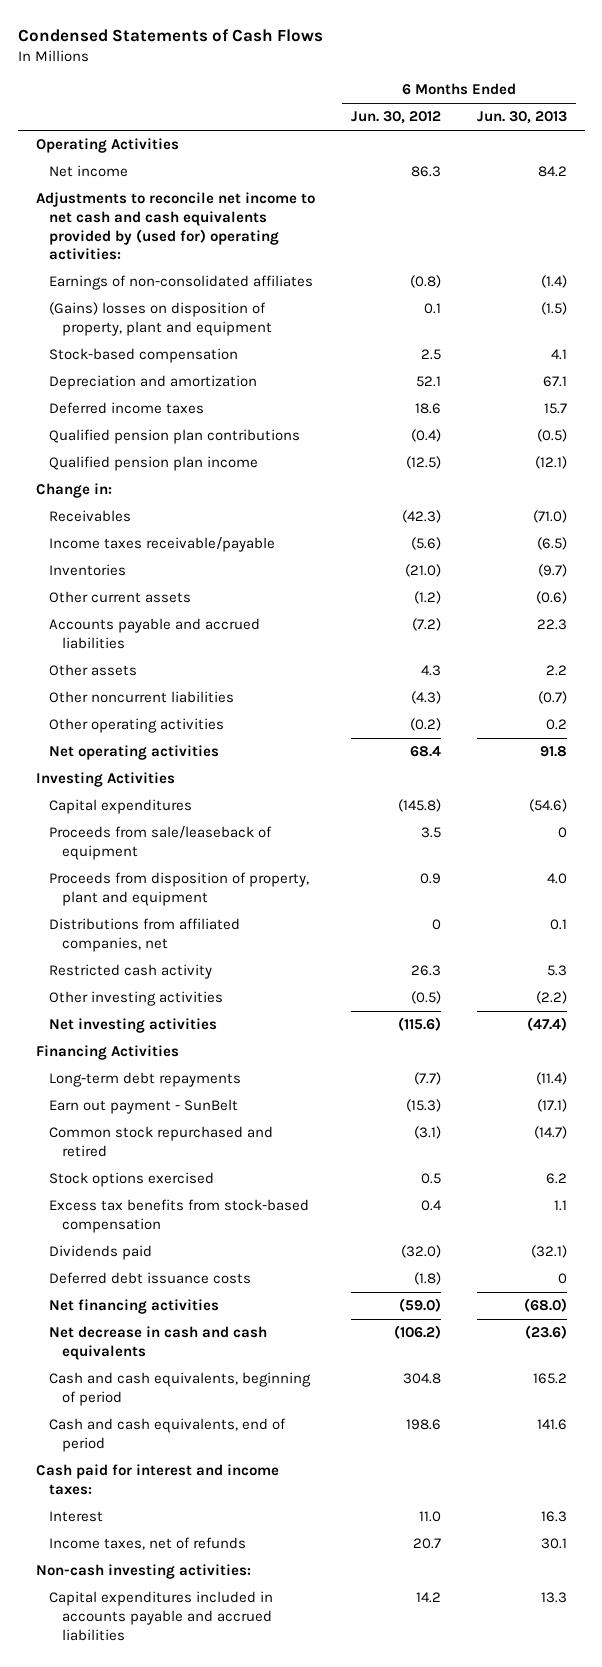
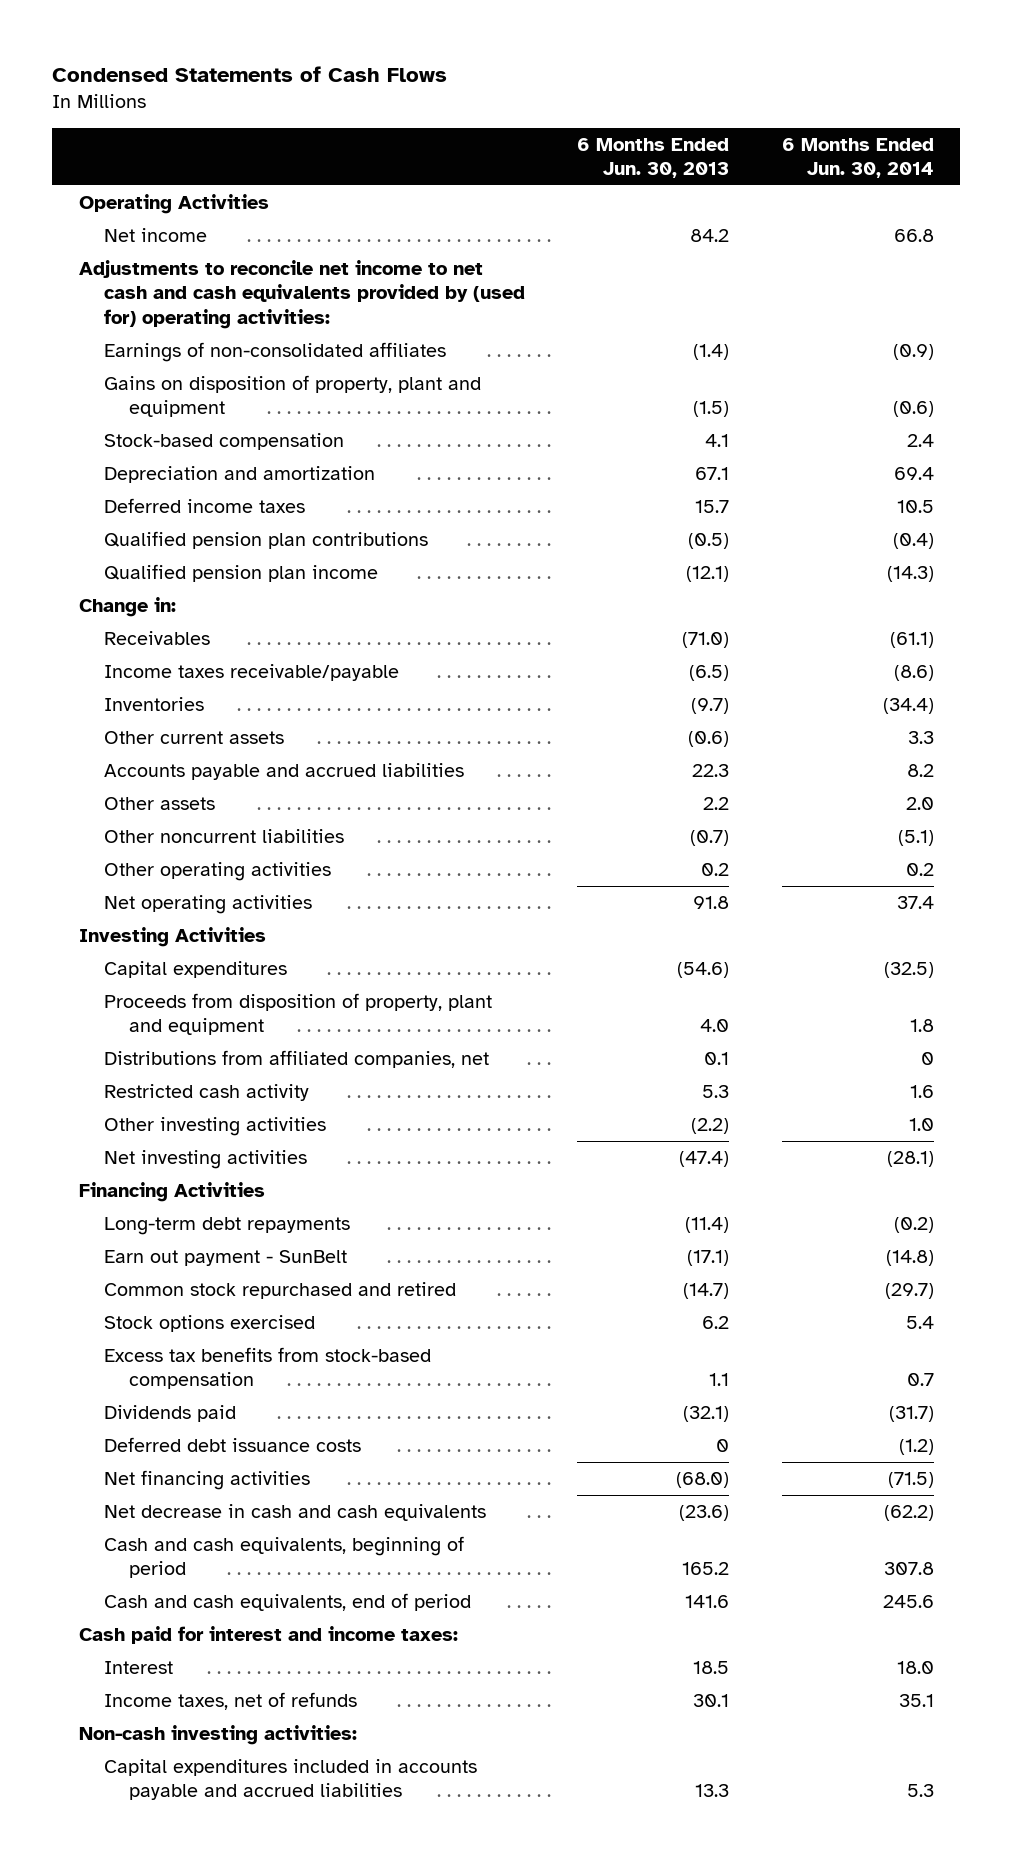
- | 6 Months Ended Jun. 30, 2012 | 6 Months Ended Jun. 30, 2013
+ | 6 Months Ended Jun. 30, 2013 | 6 Months Ended Jun. 30, 2014
- (Gains) losses on disposition of property, plant and equipment | 0.1 | (1.5)
+ Gains on disposition of property, plant and equipment | (1.5) | (0.6)
- Proceeds from sale/leaseback of equipment | 3.5 | 0
- Interest | 11.0 | 16.3
+ Interest | 18.5 | 18.0

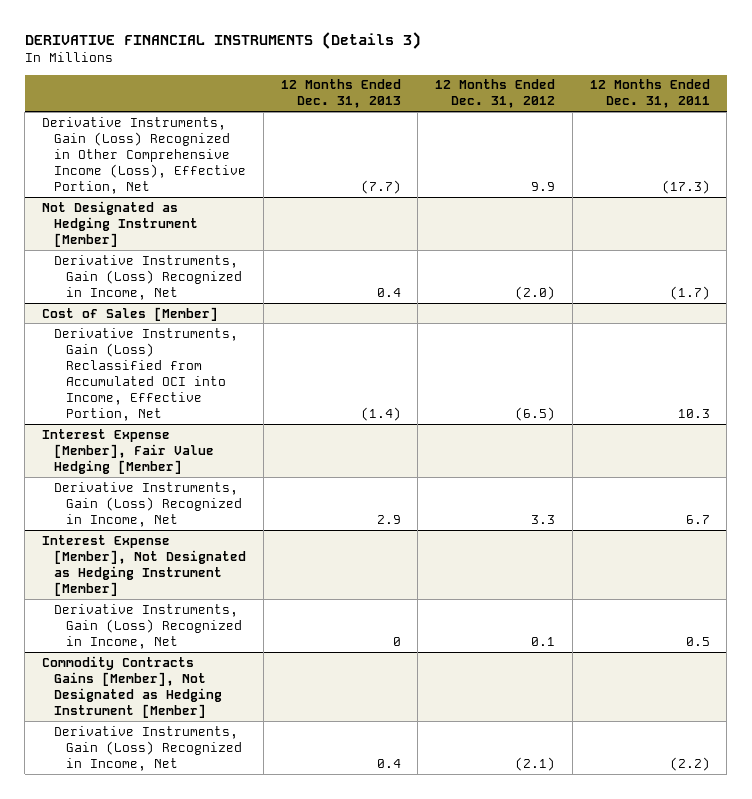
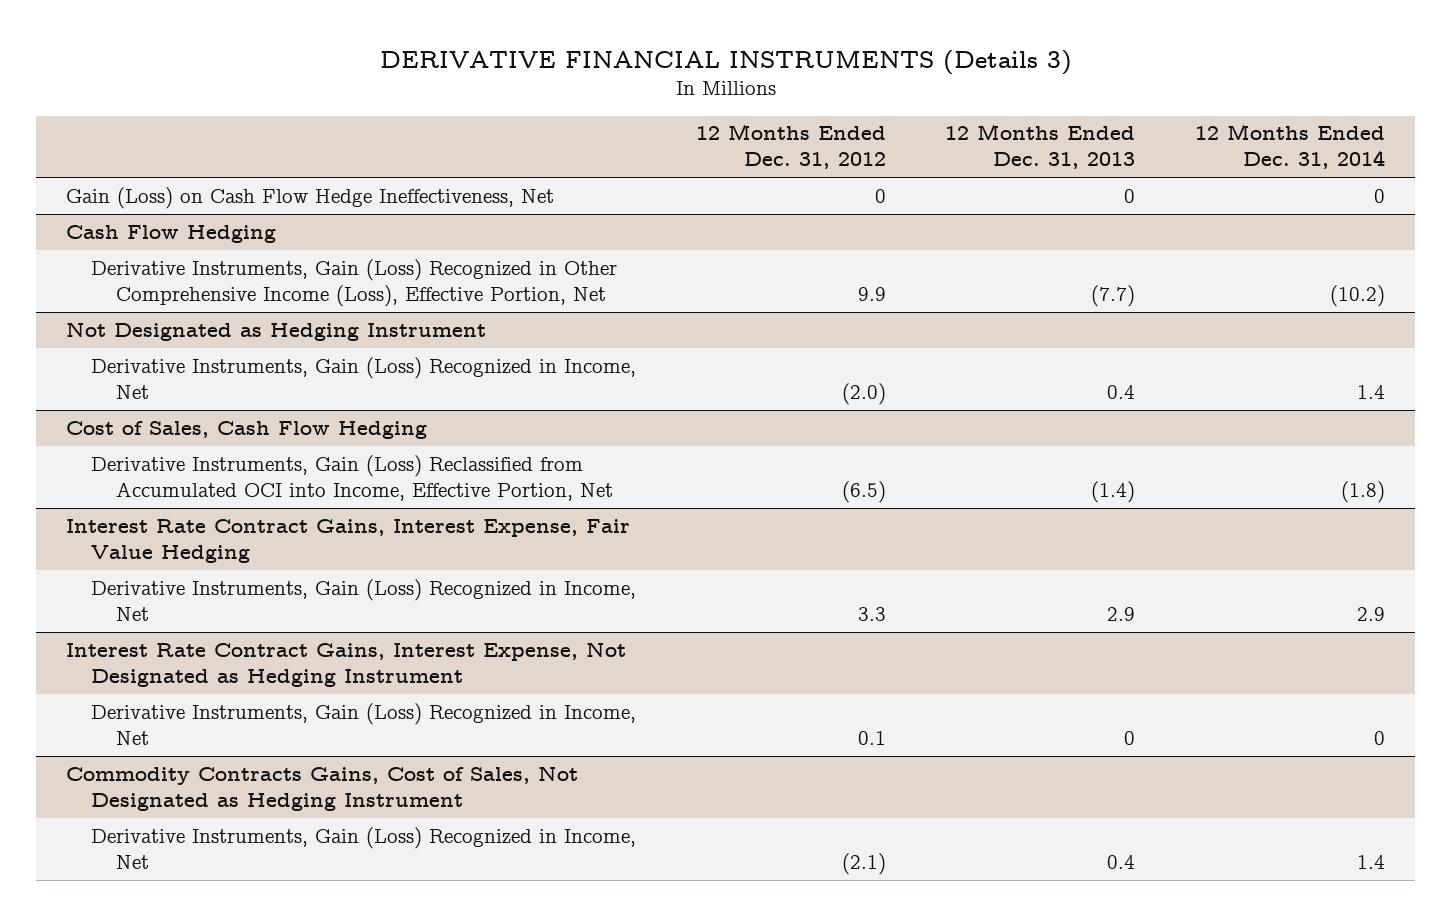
- | 12 Months Ended Dec. 31, 2013 | 12 Months Ended Dec. 31, 2012 | 12 Months Ended Dec. 31, 2011
+ | 12 Months Ended Dec. 31, 2012 | 12 Months Ended Dec. 31, 2013 | 12 Months Ended Dec. 31, 2014
+ Gain (Loss) on Cash Flow Hedge Ineffectiveness, Net | 0 | 0 | 0
+ Cash Flow Hedging
- Not Designated as Hedging Instrument [Member]
+ Not Designated as Hedging Instrument
- Cost of Sales [Member]
+ Cost of Sales, Cash Flow Hedging
- Interest Expense [Member], Fair Value Hedging [Member]
+ Interest Rate Contract Gains, Interest Expense, Fair Value Hedging
- Interest Expense [Member], Not Designated as Hedging Instrument [Member]
+ Interest Rate Contract Gains, Interest Expense, Not Designated as Hedging Instrument
- Commodity Contracts Gains [Member], Not Designated as Hedging Instrument [Member]
+ Commodity Contracts Gains, Cost of Sales, Not Designated as Hedging Instrument

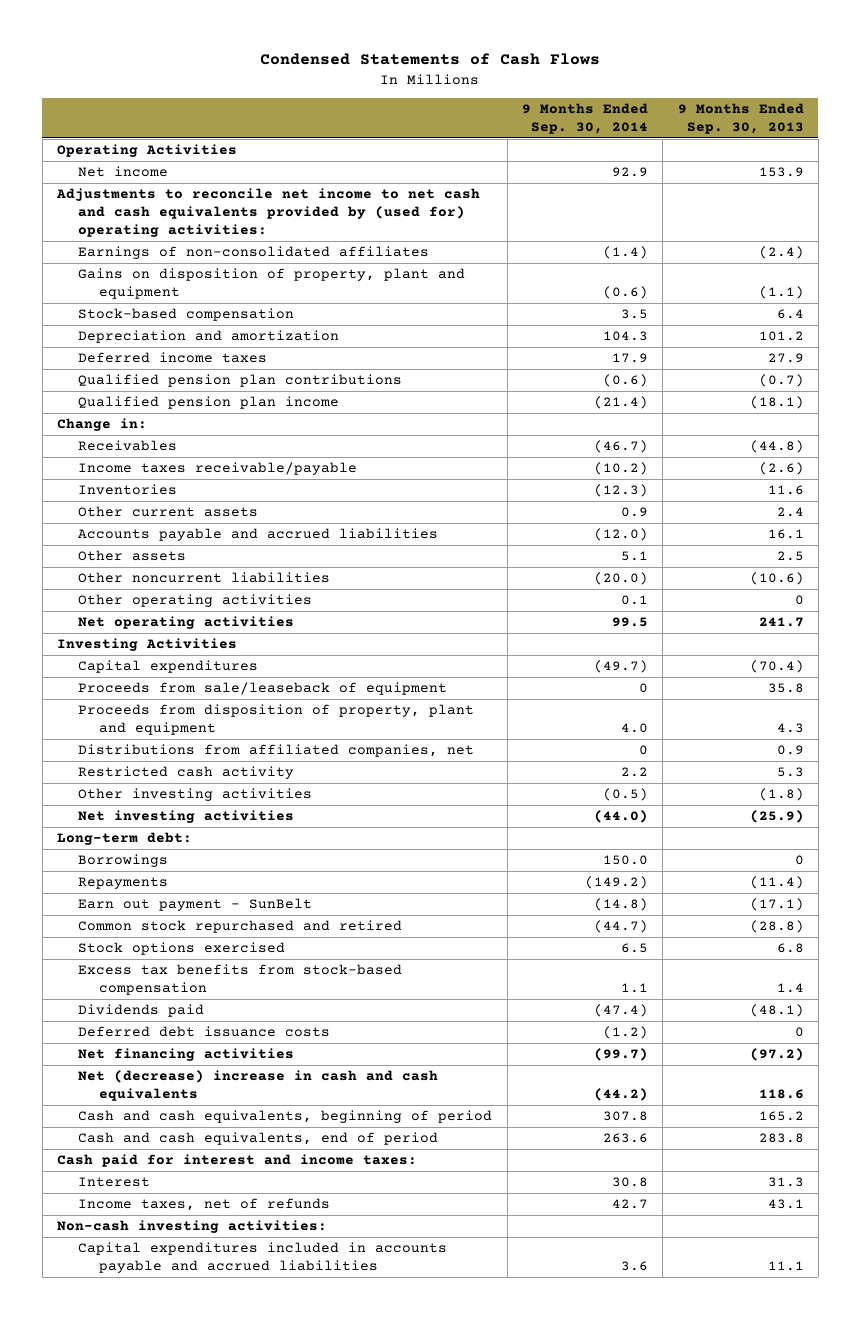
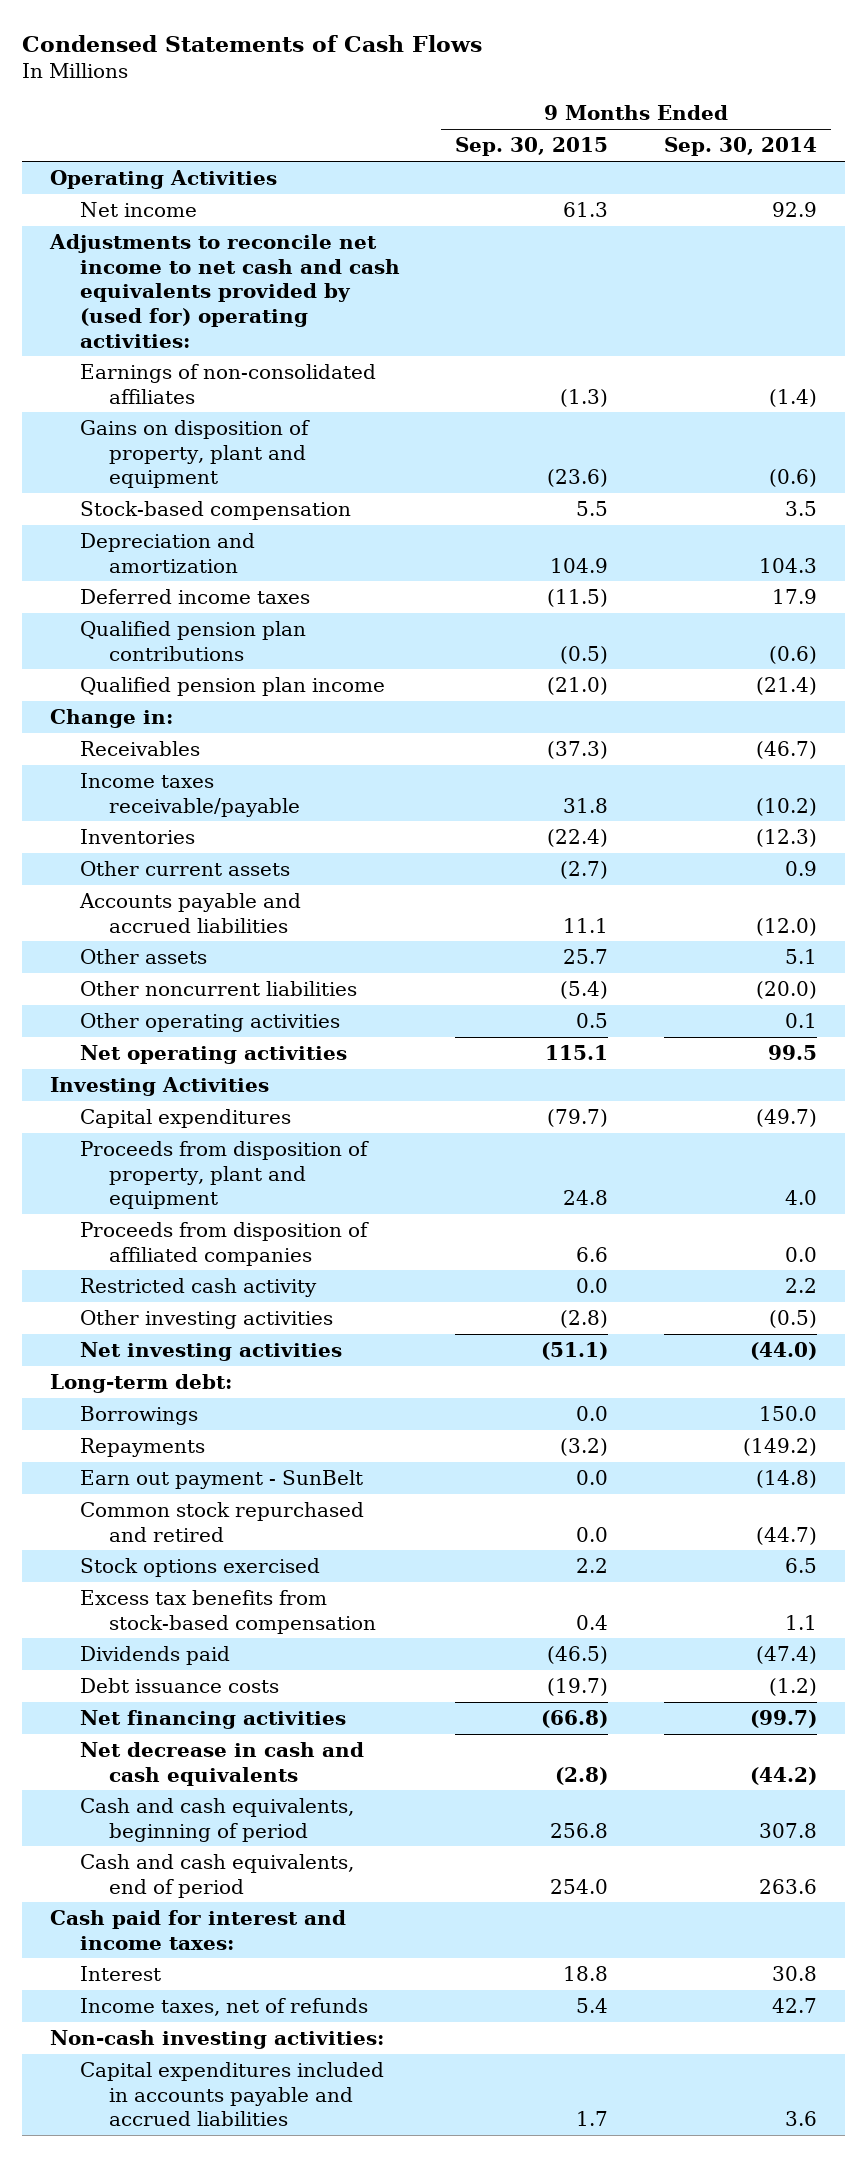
- | 9 Months Ended Sep. 30, 2014 | 9 Months Ended Sep. 30, 2013
+ | 9 Months Ended Sep. 30, 2015 | 9 Months Ended Sep. 30, 2014
- Proceeds from sale/leaseback of equipment | 0 | 35.8
- Distributions from affiliated companies, net | 0 | 0.9
+ Proceeds from disposition of affiliated companies | 6.6 | 0.0
- Deferred debt issuance costs | (1.2) | 0
+ Debt issuance costs | (19.7) | (1.2)
- Net (decrease) increase in cash and cash equivalents | (44.2) | 118.6
+ Net decrease in cash and cash equivalents | (2.8) | (44.2)

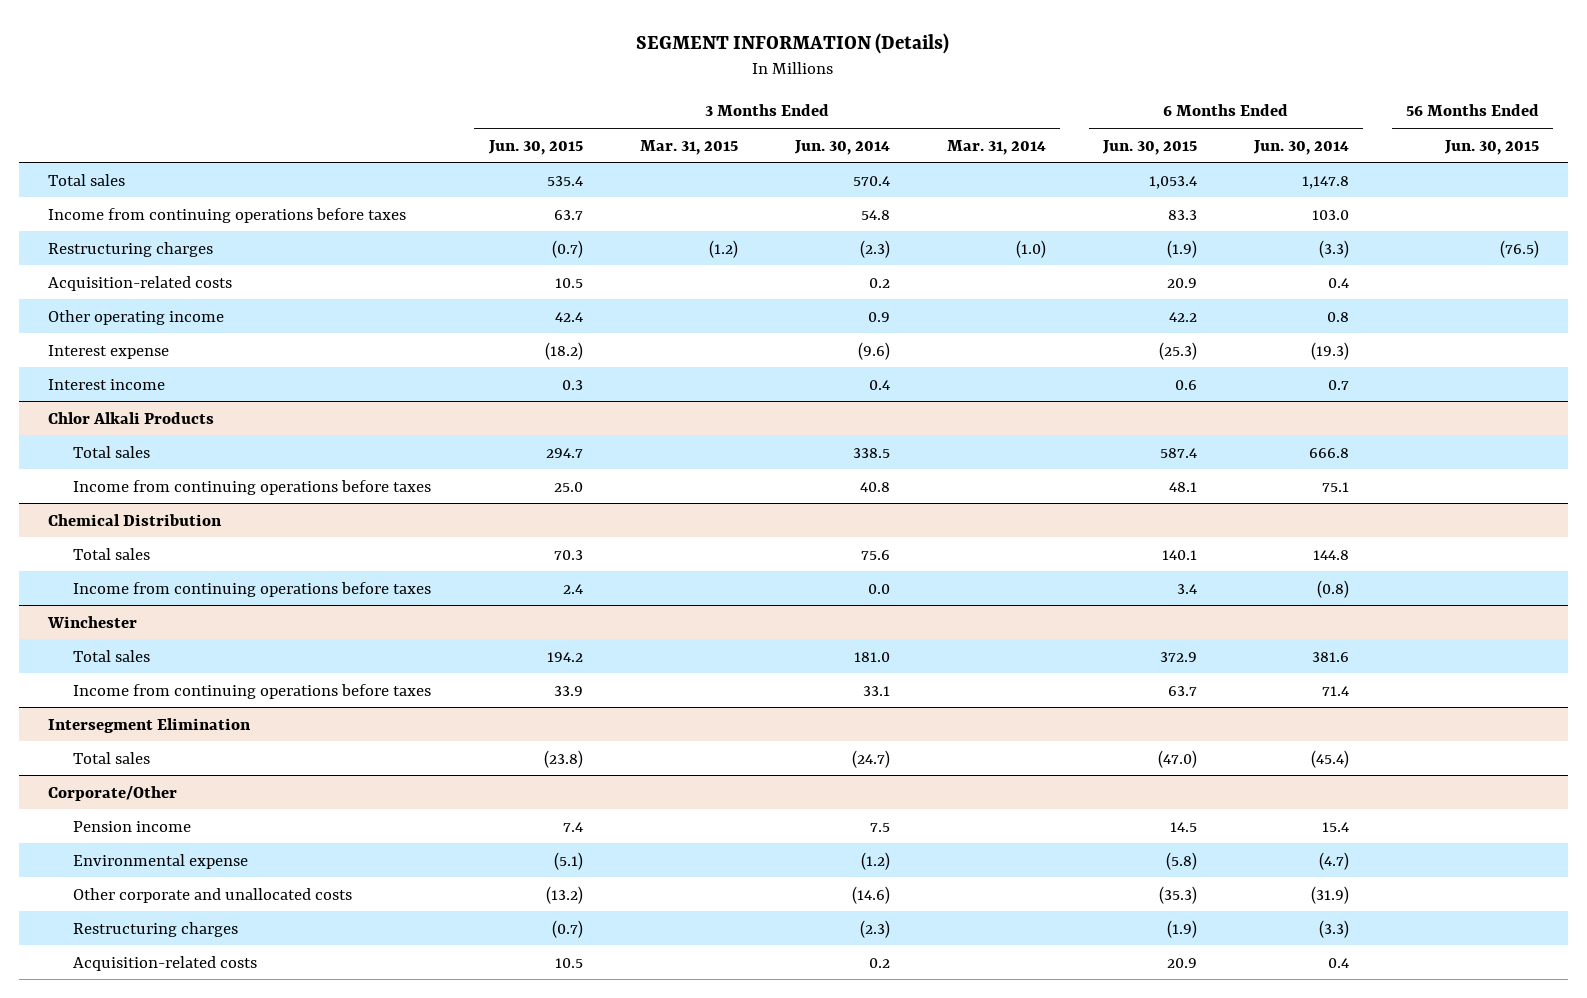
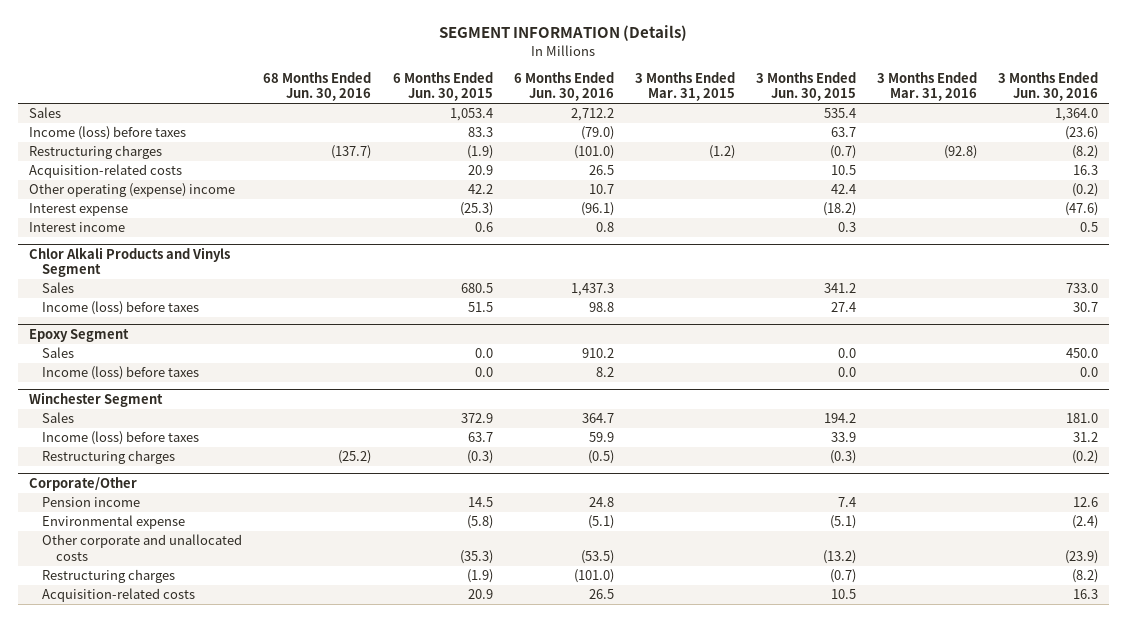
- | 3 Months Ended Jun. 30, 2015 | 3 Months Ended Mar. 31, 2015 | 3 Months Ended Jun. 30, 2014 | 3 Months Ended Mar. 31, 2014 | 6 Months Ended Jun. 30, 2015 | 6 Months Ended Jun. 30, 2014 | 56 Months Ended Jun. 30, 2015
+ | 68 Months Ended Jun. 30, 2016 | 6 Months Ended Jun. 30, 2015 | 6 Months Ended Jun. 30, 2016 | 3 Months Ended Mar. 31, 2015 | 3 Months Ended Jun. 30, 2015 | 3 Months Ended Mar. 31, 2016 | 3 Months Ended Jun. 30, 2016
- Total sales | 535.4 | | 570.4 | | 1,053.4 | 1,147.8 |
- Income from continuing operations before taxes | 63.7 | | 54.8 | | 83.3 | 103.0 |
+ Sales | | 1,053.4 | 2,712.2 | | 535.4 | | 1,364.0
+ Income (loss) before taxes | | 83.3 | (79.0) | | 63.7 | | (23.6)
- Other operating income | 42.4 | | 0.9 | | 42.2 | 0.8 |
+ Other operating (expense) income | | 42.2 | 10.7 | | 42.4 | | (0.2)
- Chlor Alkali Products
- Total sales | 294.7 | | 338.5 | | 587.4 | 666.8 |
- Income from continuing operations before taxes | 25.0 | | 40.8 | | 48.1 | 75.1 |
- Chemical Distribution
- Total sales | 70.3 | | 75.6 | | 140.1 | 144.8 |
- Income from continuing operations before taxes | 2.4 | | 0.0 | | 3.4 | (0.8) |
- Winchester
- Total sales | 194.2 | | 181.0 | | 372.9 | 381.6 |
- Income from continuing operations before taxes | 33.9 | | 33.1 | | 63.7 | 71.4 |
- Intersegment Elimination
- Total sales | (23.8) | | (24.7) | | (47.0) | (45.4) |
+ Chlor Alkali Products and Vinyls Segment
+ Sales | | 680.5 | 1,437.3 | | 341.2 | | 733.0
+ Income (loss) before taxes | | 51.5 | 98.8 | | 27.4 | | 30.7
+ Epoxy Segment
+ Sales | | 0.0 | 910.2 | | 0.0 | | 450.0
+ Income (loss) before taxes | | 0.0 | 8.2 | | 0.0 | | 0.0
+ Winchester Segment
+ Sales | | 372.9 | 364.7 | | 194.2 | | 181.0
+ Income (loss) before taxes | | 63.7 | 59.9 | | 33.9 | | 31.2
+ Restructuring charges | (25.2) | (0.3) | (0.5) | | (0.3) | | (0.2)

